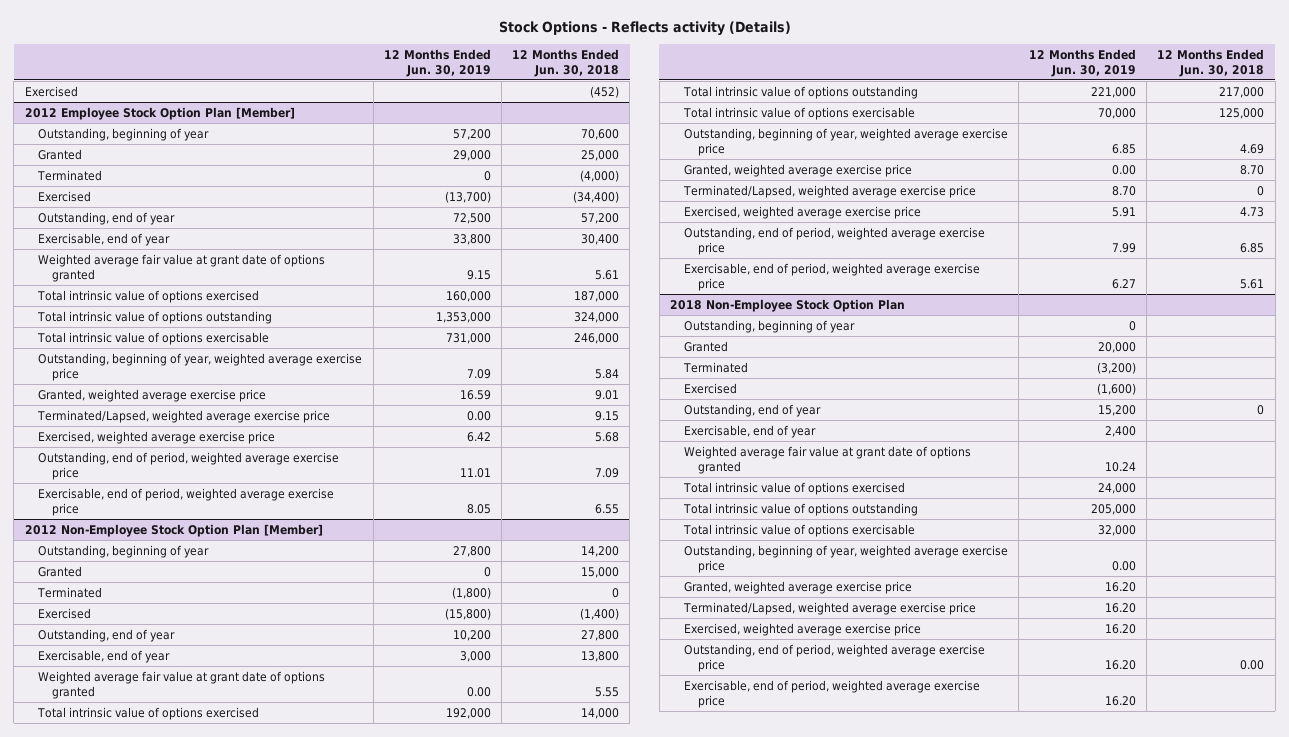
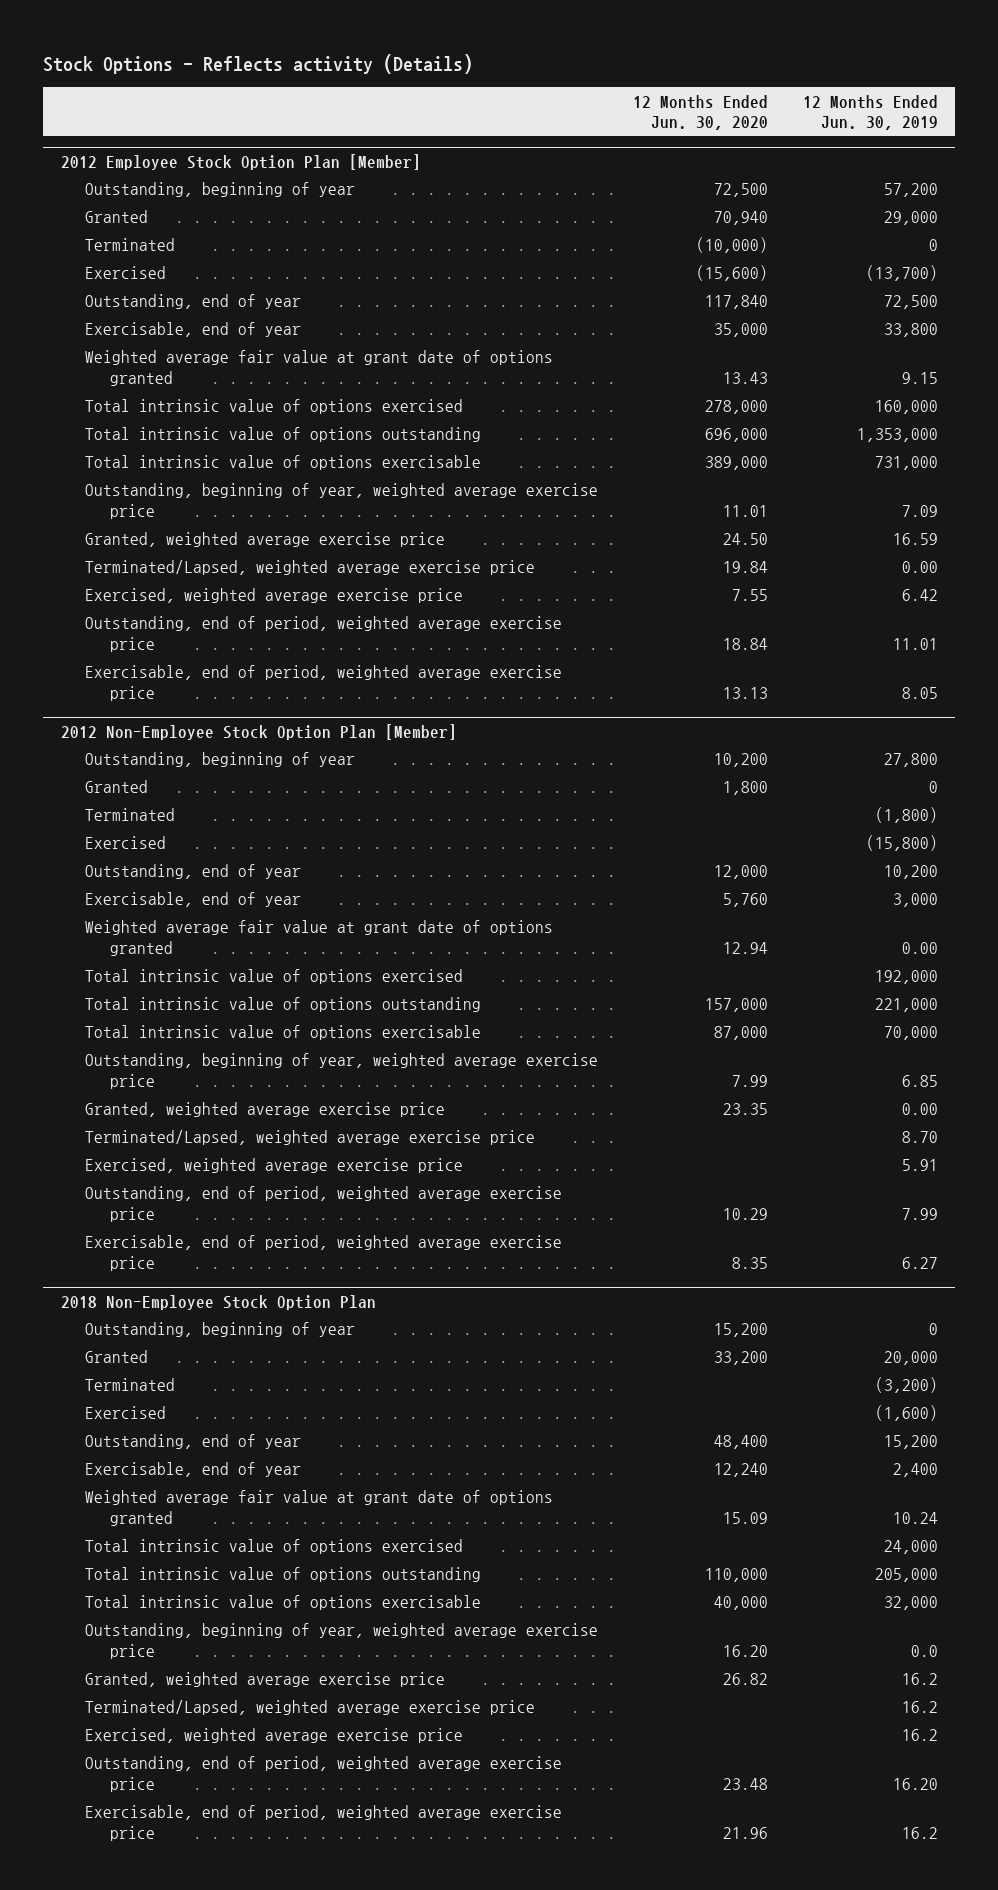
- | 12 Months Ended Jun. 30, 2019 | 12 Months Ended Jun. 30, 2018
+ | 12 Months Ended Jun. 30, 2020 | 12 Months Ended Jun. 30, 2019
- Exercised | | (452)
@ 2018 Non-Employee Stock Option Plan
- Outstanding, beginning of year, weighted average exercise price | 0.00 |
- Granted, weighted average exercise price | 16.20 |
- Terminated/Lapsed, weighted average exercise price | 16.20 |
- Exercised, weighted average exercise price | 16.20 |
+ Outstanding, beginning of year, weighted average exercise price | 16.20 | 0.0
+ Granted, weighted average exercise price | 26.82 | 16.2
+ Terminated/Lapsed, weighted average exercise price | | 16.2
+ Exercised, weighted average exercise price | | 16.2
- Exercisable, end of period, weighted average exercise price | 16.20 |
+ Exercisable, end of period, weighted average exercise price | 21.96 | 16.2

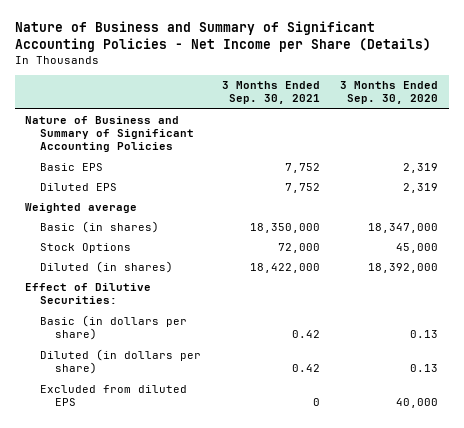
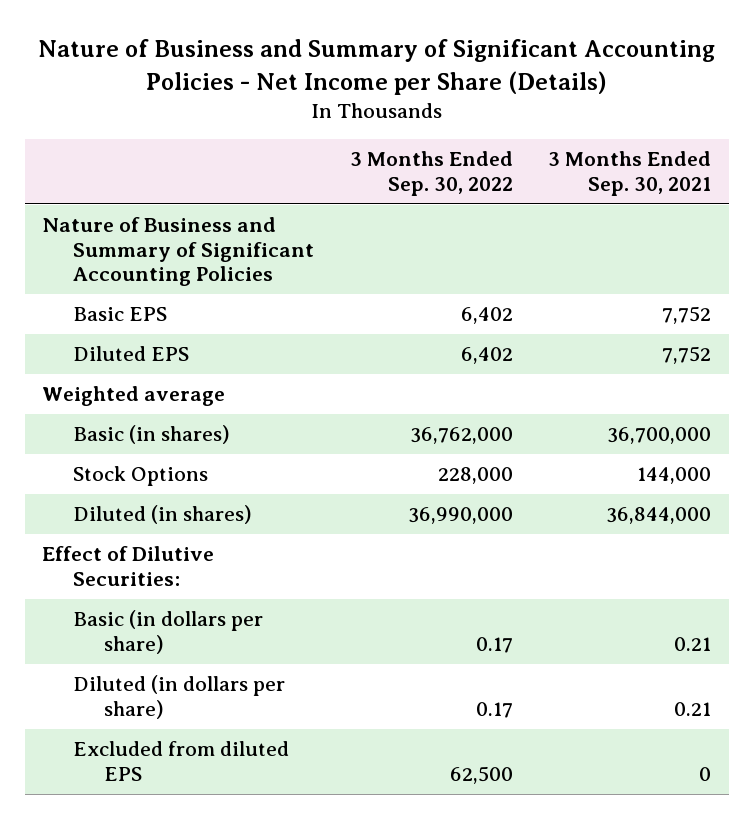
- | 3 Months Ended Sep. 30, 2021 | 3 Months Ended Sep. 30, 2020
+ | 3 Months Ended Sep. 30, 2022 | 3 Months Ended Sep. 30, 2021
- Basic (in shares) | 18,350,000 | 18,347,000
- Stock Options | 72,000 | 45,000
- Diluted (in shares) | 18,422,000 | 18,392,000
+ Basic (in shares) | 36,762,000 | 36,700,000
+ Stock Options | 228,000 | 144,000
+ Diluted (in shares) | 36,990,000 | 36,844,000
- Basic (in dollars per share) | 0.42 | 0.13
- Diluted (in dollars per share) | 0.42 | 0.13
+ Basic (in dollars per share) | 0.17 | 0.21
+ Diluted (in dollars per share) | 0.17 | 0.21

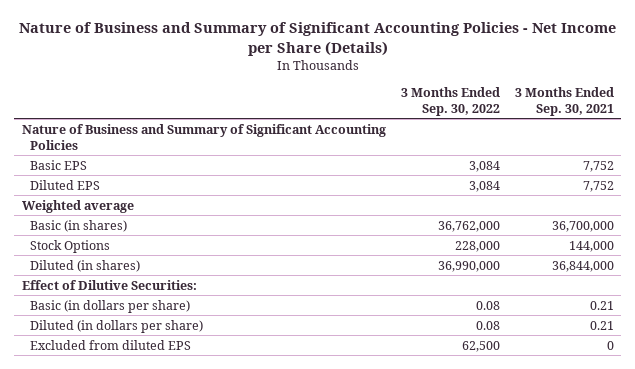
- Basic EPS | 6,402 | 7,752
- Diluted EPS | 6,402 | 7,752
+ Basic EPS | 3,084 | 7,752
+ Diluted EPS | 3,084 | 7,752
- Basic (in dollars per share) | 0.17 | 0.21
- Diluted (in dollars per share) | 0.17 | 0.21
+ Basic (in dollars per share) | 0.08 | 0.21
+ Diluted (in dollars per share) | 0.08 | 0.21

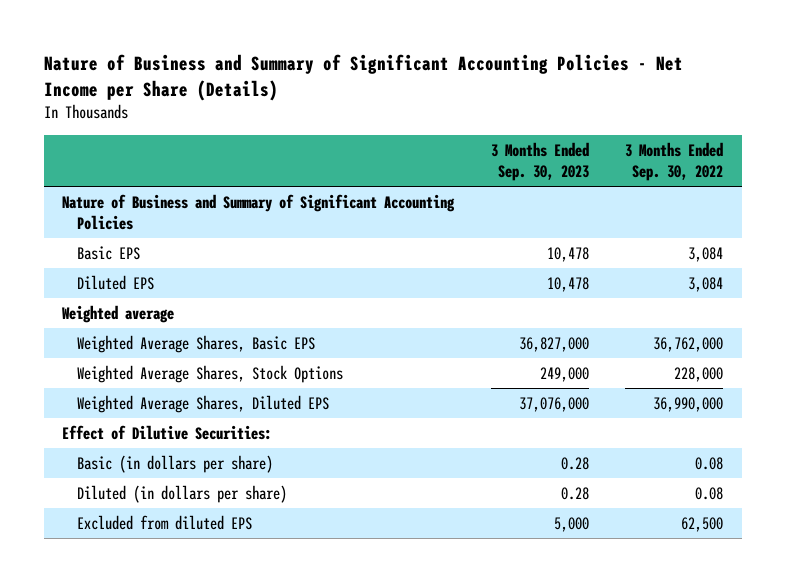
- | 3 Months Ended Sep. 30, 2022 | 3 Months Ended Sep. 30, 2021
+ | 3 Months Ended Sep. 30, 2023 | 3 Months Ended Sep. 30, 2022
- Basic (in shares) | 36,762,000 | 36,700,000
- Stock Options | 228,000 | 144,000
- Diluted (in shares) | 36,990,000 | 36,844,000
+ Weighted Average Shares, Basic EPS | 36,827,000 | 36,762,000
+ Weighted Average Shares, Stock Options | 249,000 | 228,000
+ Weighted Average Shares, Diluted EPS | 37,076,000 | 36,990,000

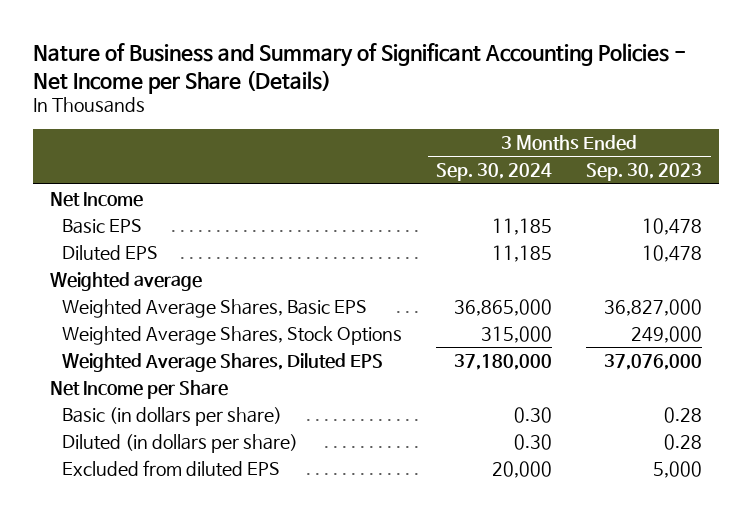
- | 3 Months Ended Sep. 30, 2023 | 3 Months Ended Sep. 30, 2022
+ | 3 Months Ended Sep. 30, 2024 | 3 Months Ended Sep. 30, 2023
- Nature of Business and Summary of Significant Accounting Policies
+ Net Income
- Effect of Dilutive Securities:
+ Net Income per Share

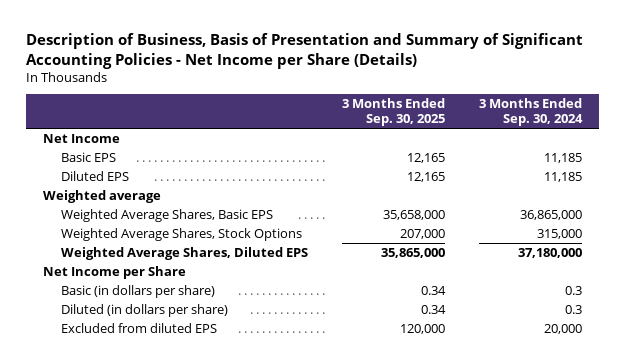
- Nature of Business and Summary of Significant Accounting Policies - Net Income per Share (Details)
+ Description of Business, Basis of Presentation and Summary of Significant Accounting Policies - Net Income per Share (Details)
- | 3 Months Ended Sep. 30, 2024 | 3 Months Ended Sep. 30, 2023
+ | 3 Months Ended Sep. 30, 2025 | 3 Months Ended Sep. 30, 2024
- Basic (in dollars per share) | 0.30 | 0.28
- Diluted (in dollars per share) | 0.30 | 0.28
+ Basic (in dollars per share) | 0.34 | 0.3
+ Diluted (in dollars per share) | 0.34 | 0.3

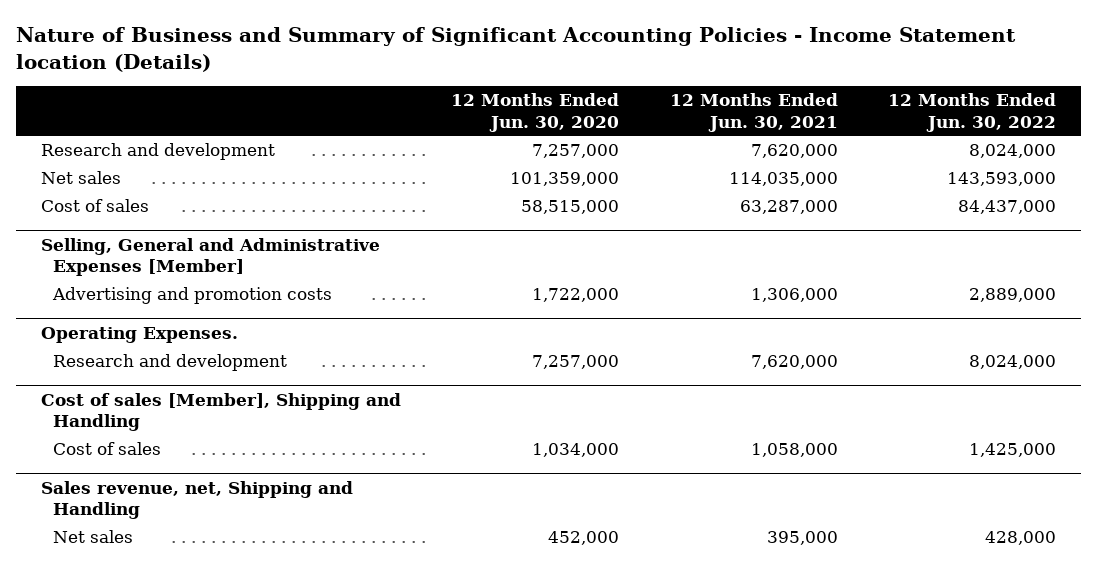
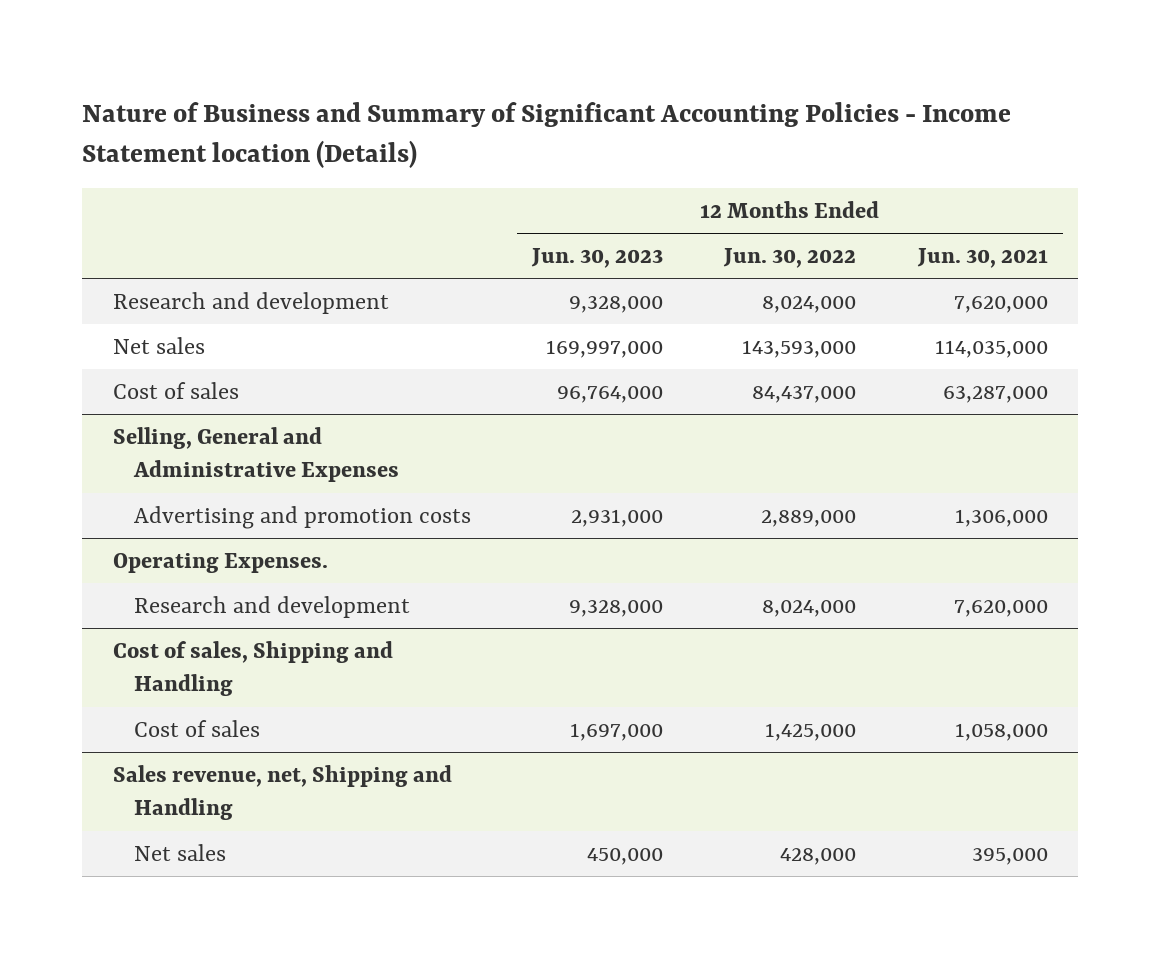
- | 12 Months Ended Jun. 30, 2020 | 12 Months Ended Jun. 30, 2021 | 12 Months Ended Jun. 30, 2022
+ | 12 Months Ended Jun. 30, 2023 | 12 Months Ended Jun. 30, 2022 | 12 Months Ended Jun. 30, 2021
- Selling, General and Administrative Expenses [Member]
+ Selling, General and Administrative Expenses
- Cost of sales [Member], Shipping and Handling
+ Cost of sales, Shipping and Handling

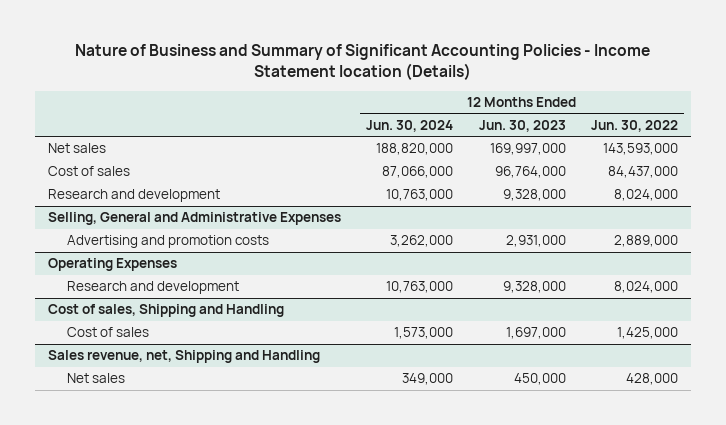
- | 12 Months Ended Jun. 30, 2023 | 12 Months Ended Jun. 30, 2022 | 12 Months Ended Jun. 30, 2021
+ | 12 Months Ended Jun. 30, 2024 | 12 Months Ended Jun. 30, 2023 | 12 Months Ended Jun. 30, 2022
moved down: Research and development | 10,763,000 | 9,328,000 | 8,024,000
- Operating Expenses.
+ Operating Expenses

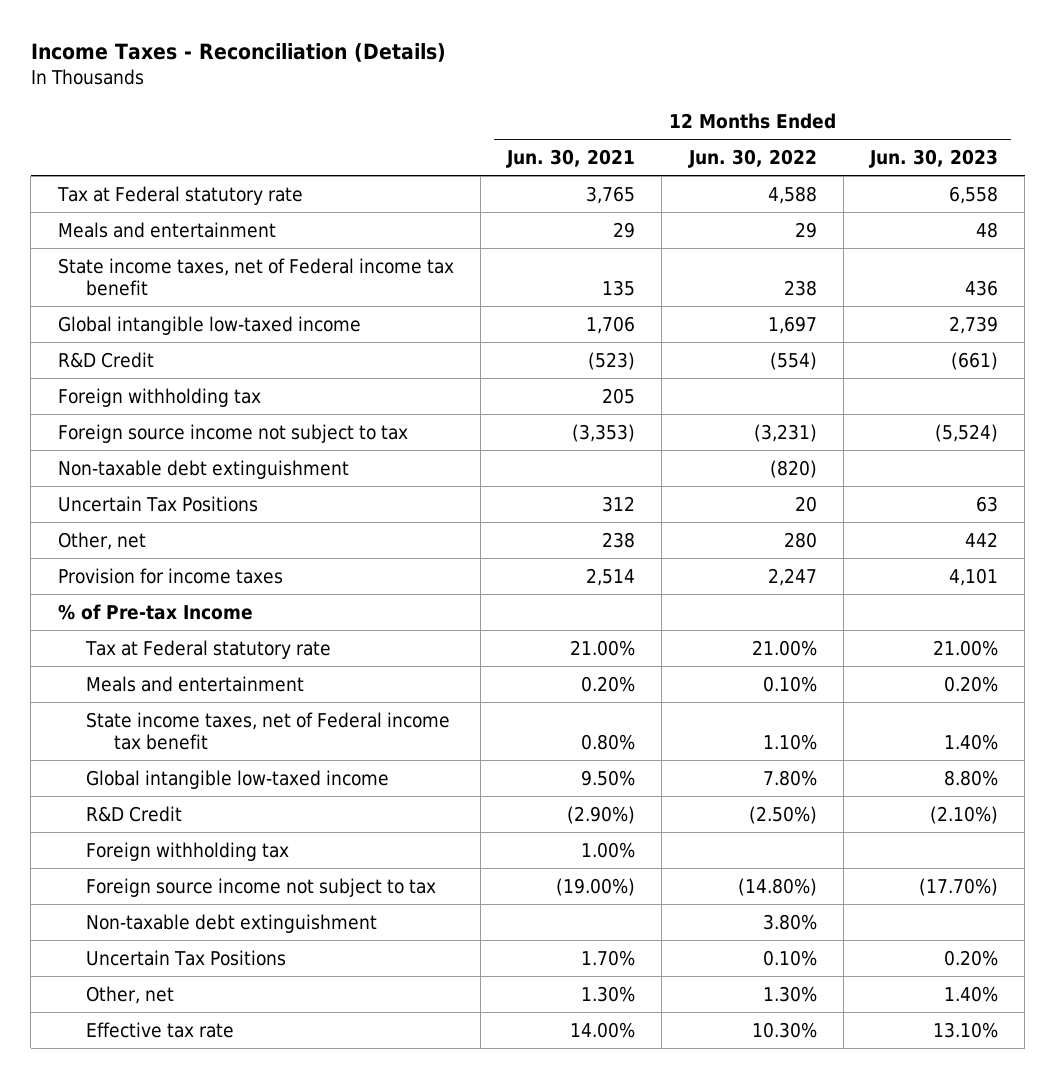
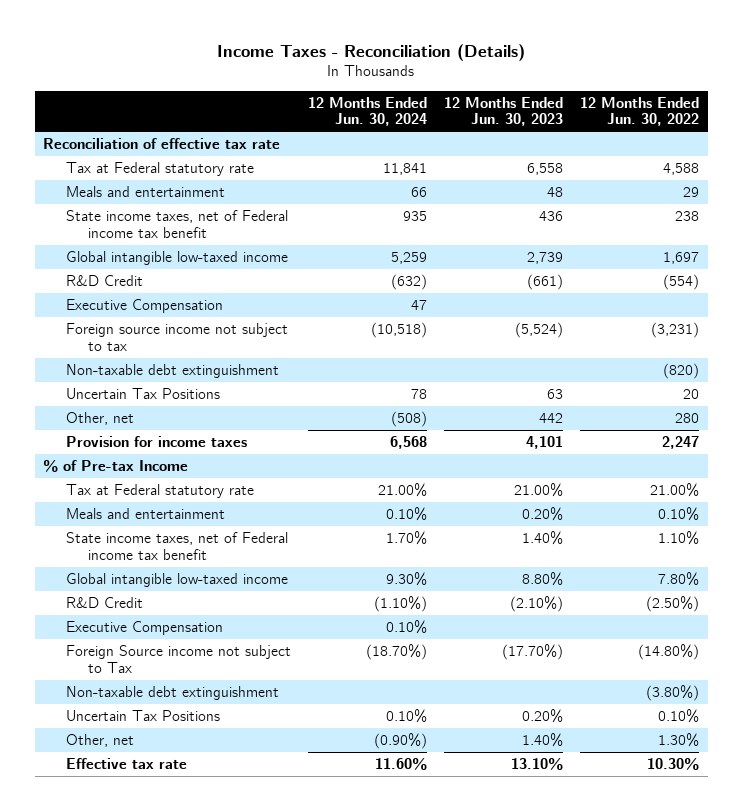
- | 12 Months Ended Jun. 30, 2021 | 12 Months Ended Jun. 30, 2022 | 12 Months Ended Jun. 30, 2023
+ | 12 Months Ended Jun. 30, 2024 | 12 Months Ended Jun. 30, 2023 | 12 Months Ended Jun. 30, 2022
+ Reconciliation of effective tax rate
- Foreign withholding tax | 205 | |
+ Executive Compensation | 47 | |
- Foreign withholding tax | 1.00% | |
- Foreign source income not subject to tax | (19.00%) | (14.80%) | (17.70%)
- Non-taxable debt extinguishment | | 3.80% |
+ Executive Compensation | 0.10% | |
+ Foreign Source income not subject to Tax | (18.70%) | (17.70%) | (14.80%)
+ Non-taxable debt extinguishment | | | (3.80%)

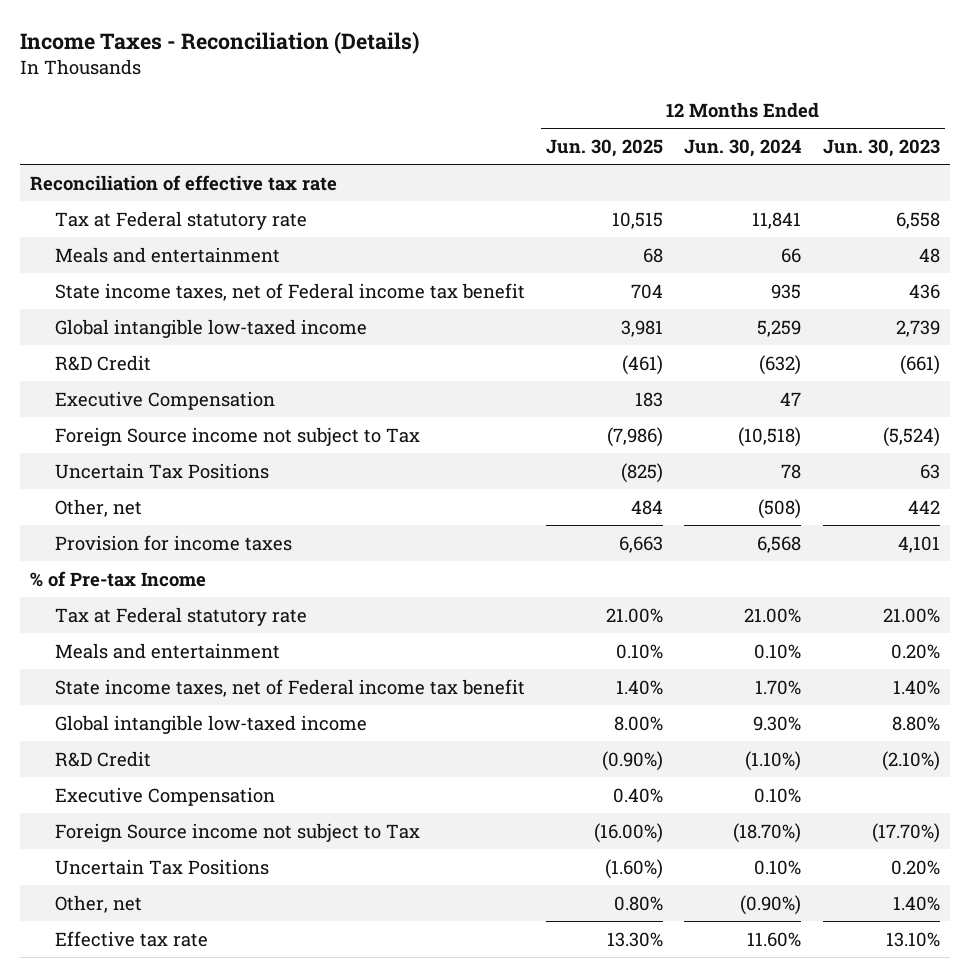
- | 12 Months Ended Jun. 30, 2024 | 12 Months Ended Jun. 30, 2023 | 12 Months Ended Jun. 30, 2022
+ | 12 Months Ended Jun. 30, 2025 | 12 Months Ended Jun. 30, 2024 | 12 Months Ended Jun. 30, 2023
- Foreign source income not subject to tax | (10,518) | (5,524) | (3,231)
- Non-taxable debt extinguishment | | | (820)
+ Foreign Source income not subject to Tax | (7,986) | (10,518) | (5,524)
- Non-taxable debt extinguishment | | | (3.80%)

